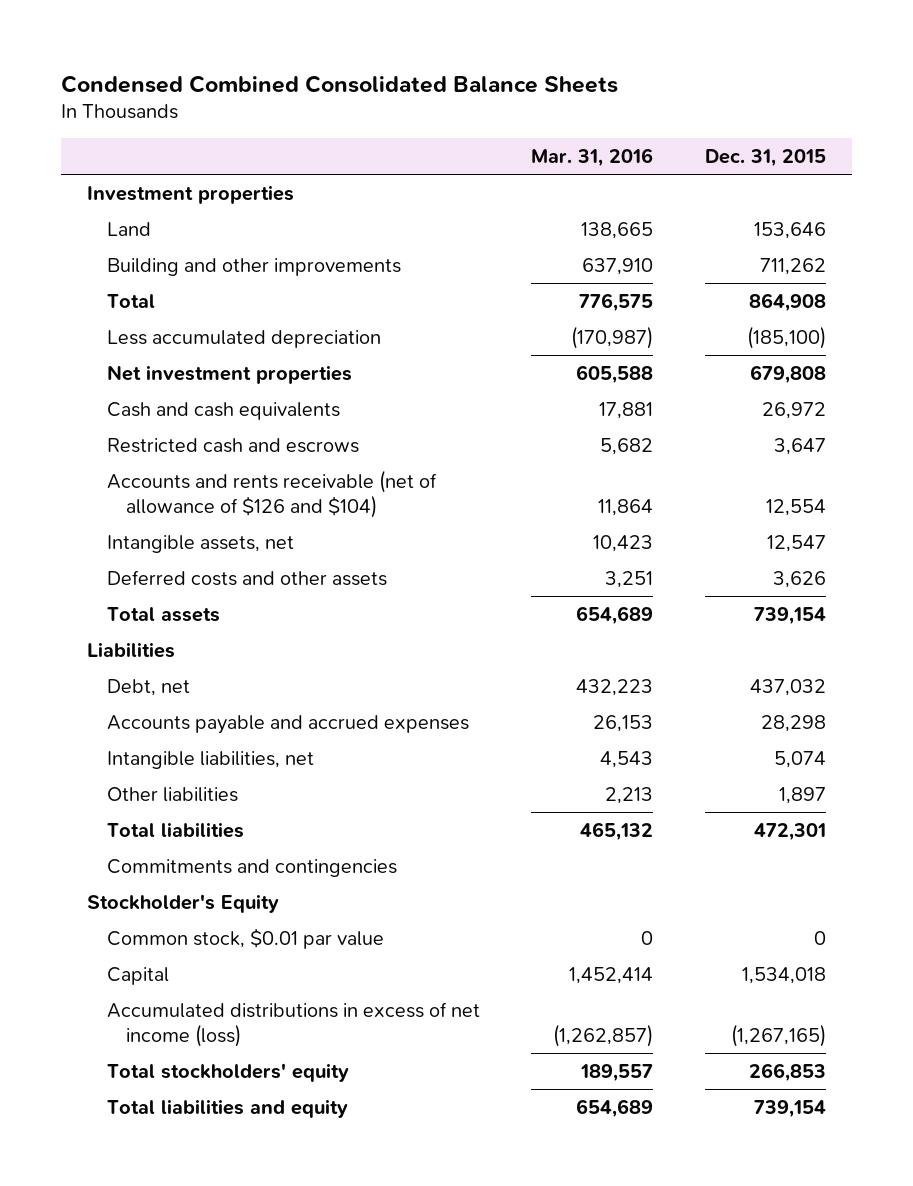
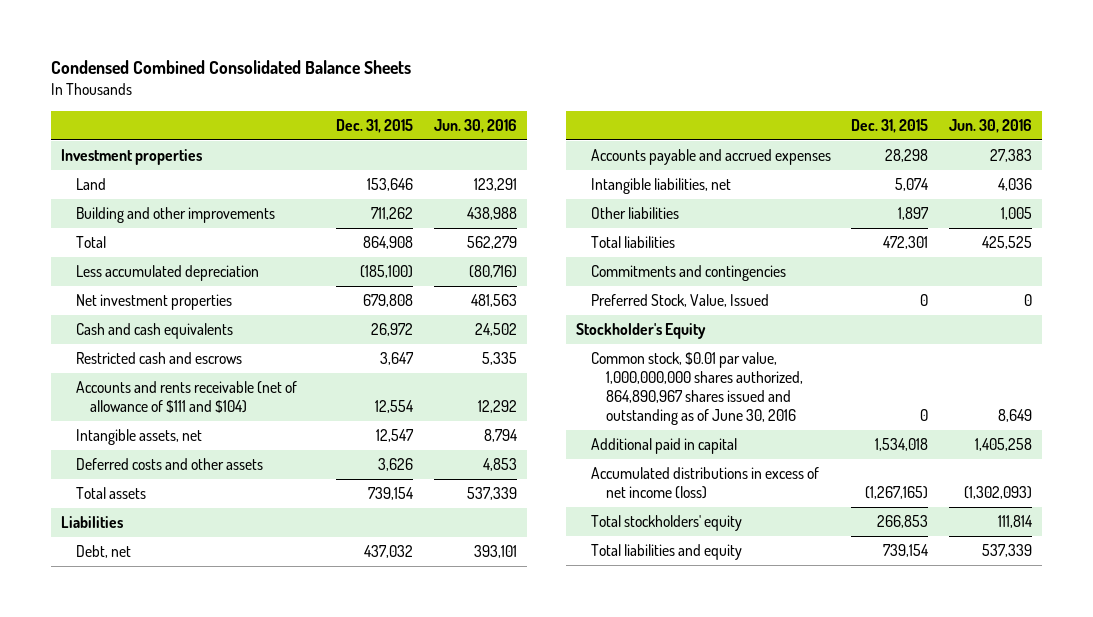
- | Mar. 31, 2016 | Dec. 31, 2015
+ | Dec. 31, 2015 | Jun. 30, 2016
- Accounts and rents receivable (net of allowance of $126 and $104) | 11,864 | 12,554
+ Accounts and rents receivable (net of allowance of $111 and $104) | 12,554 | 12,292
+ Preferred Stock, Value, Issued | 0 | 0
- Common stock, $0.01 par value | 0 | 0
- Capital | 1,452,414 | 1,534,018
+ Common stock, $0.01 par value, 1,000,000,000 shares authorized, 864,890,967 shares issued and outstanding as of June 30, 2016 | 0 | 8,649
+ Additional paid in capital | 1,534,018 | 1,405,258

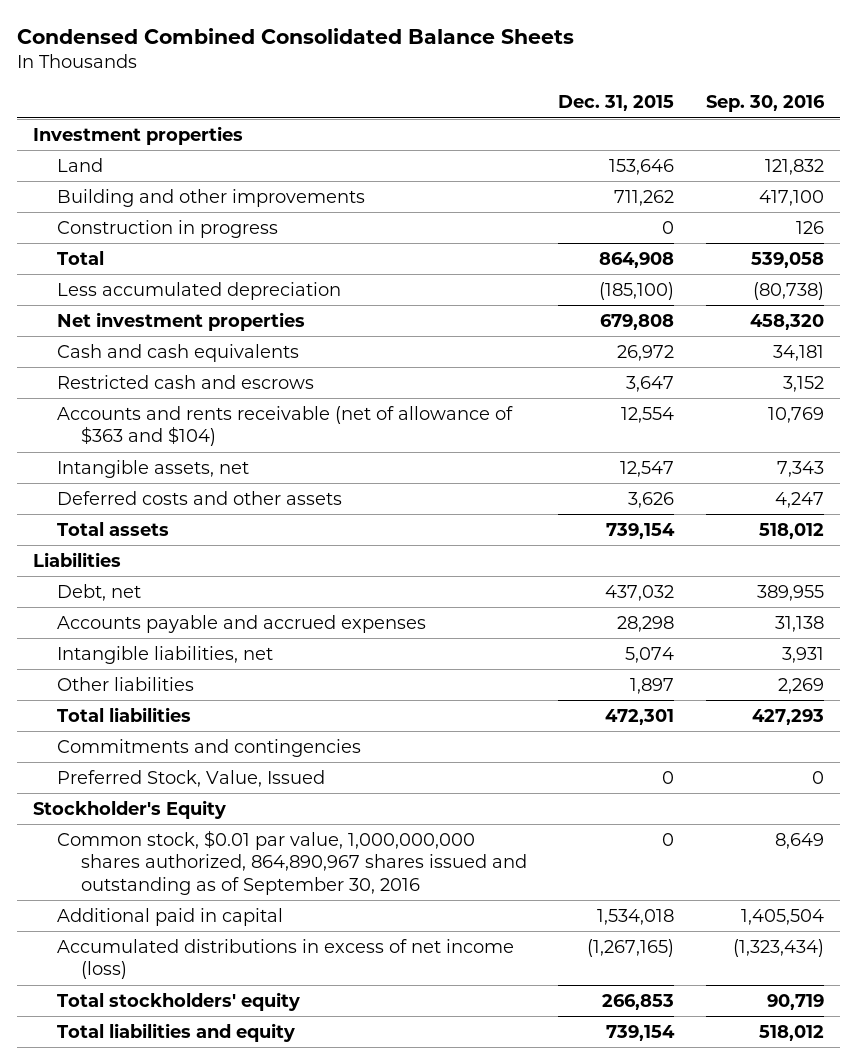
- | Dec. 31, 2015 | Jun. 30, 2016
+ | Dec. 31, 2015 | Sep. 30, 2016
+ Construction in progress | 0 | 126
- Accounts and rents receivable (net of allowance of $111 and $104) | 12,554 | 12,292
+ Accounts and rents receivable (net of allowance of $363 and $104) | 12,554 | 10,769
- Common stock, $0.01 par value, 1,000,000,000 shares authorized, 864,890,967 shares issued and outstanding as of June 30, 2016 | 0 | 8,649
+ Common stock, $0.01 par value, 1,000,000,000 shares authorized, 864,890,967 shares issued and outstanding as of September 30, 2016 | 0 | 8,649

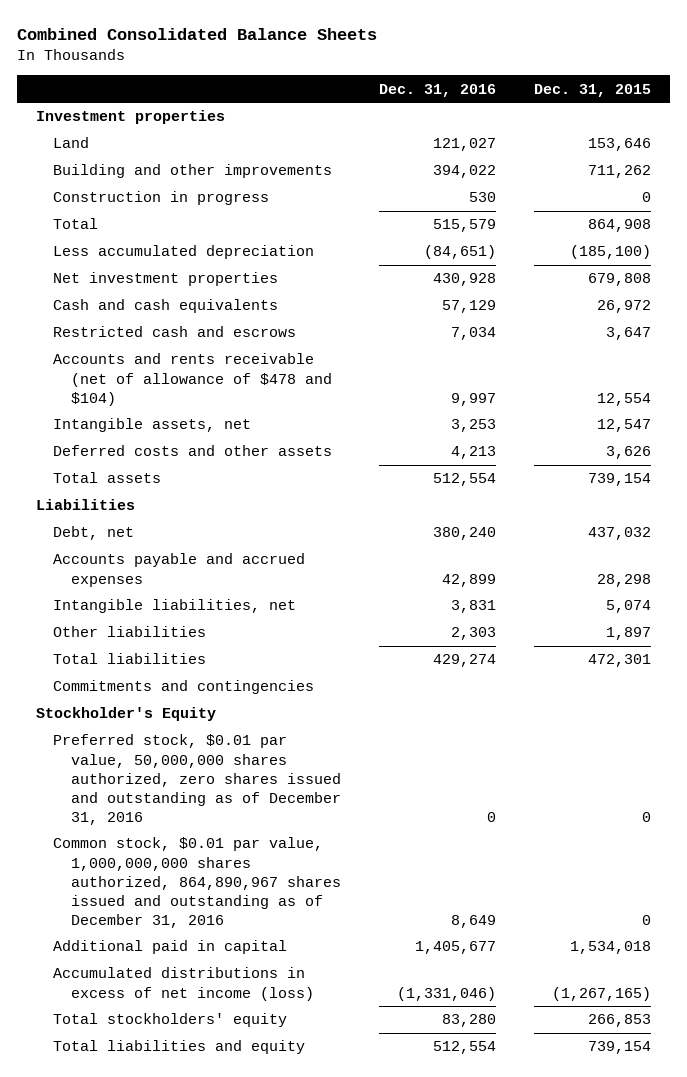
- Condensed Combined Consolidated Balance Sheets
+ Combined Consolidated Balance Sheets
- | Dec. 31, 2015 | Sep. 30, 2016
+ | Dec. 31, 2016 | Dec. 31, 2015
- Accounts and rents receivable (net of allowance of $363 and $104) | 12,554 | 10,769
+ Accounts and rents receivable (net of allowance of $478 and $104) | 9,997 | 12,554
- Preferred Stock, Value, Issued | 0 | 0
- Common stock, $0.01 par value, 1,000,000,000 shares authorized, 864,890,967 shares issued and outstanding as of September 30, 2016 | 0 | 8,649
+ Preferred stock, $0.01 par value, 50,000,000 shares authorized, zero shares issued and outstanding as of December 31, 2016 | 0 | 0
+ Common stock, $0.01 par value, 1,000,000,000 shares authorized, 864,890,967 shares issued and outstanding as of December 31, 2016 | 8,649 | 0

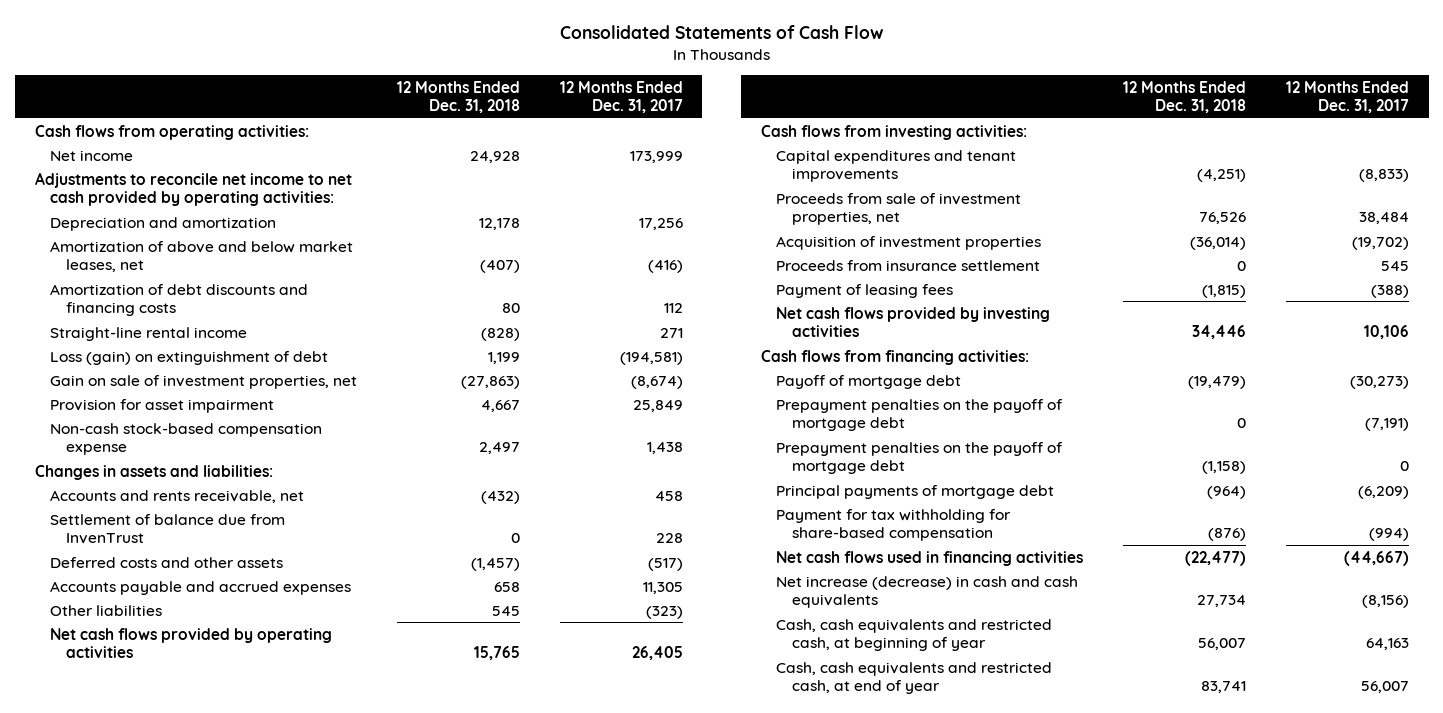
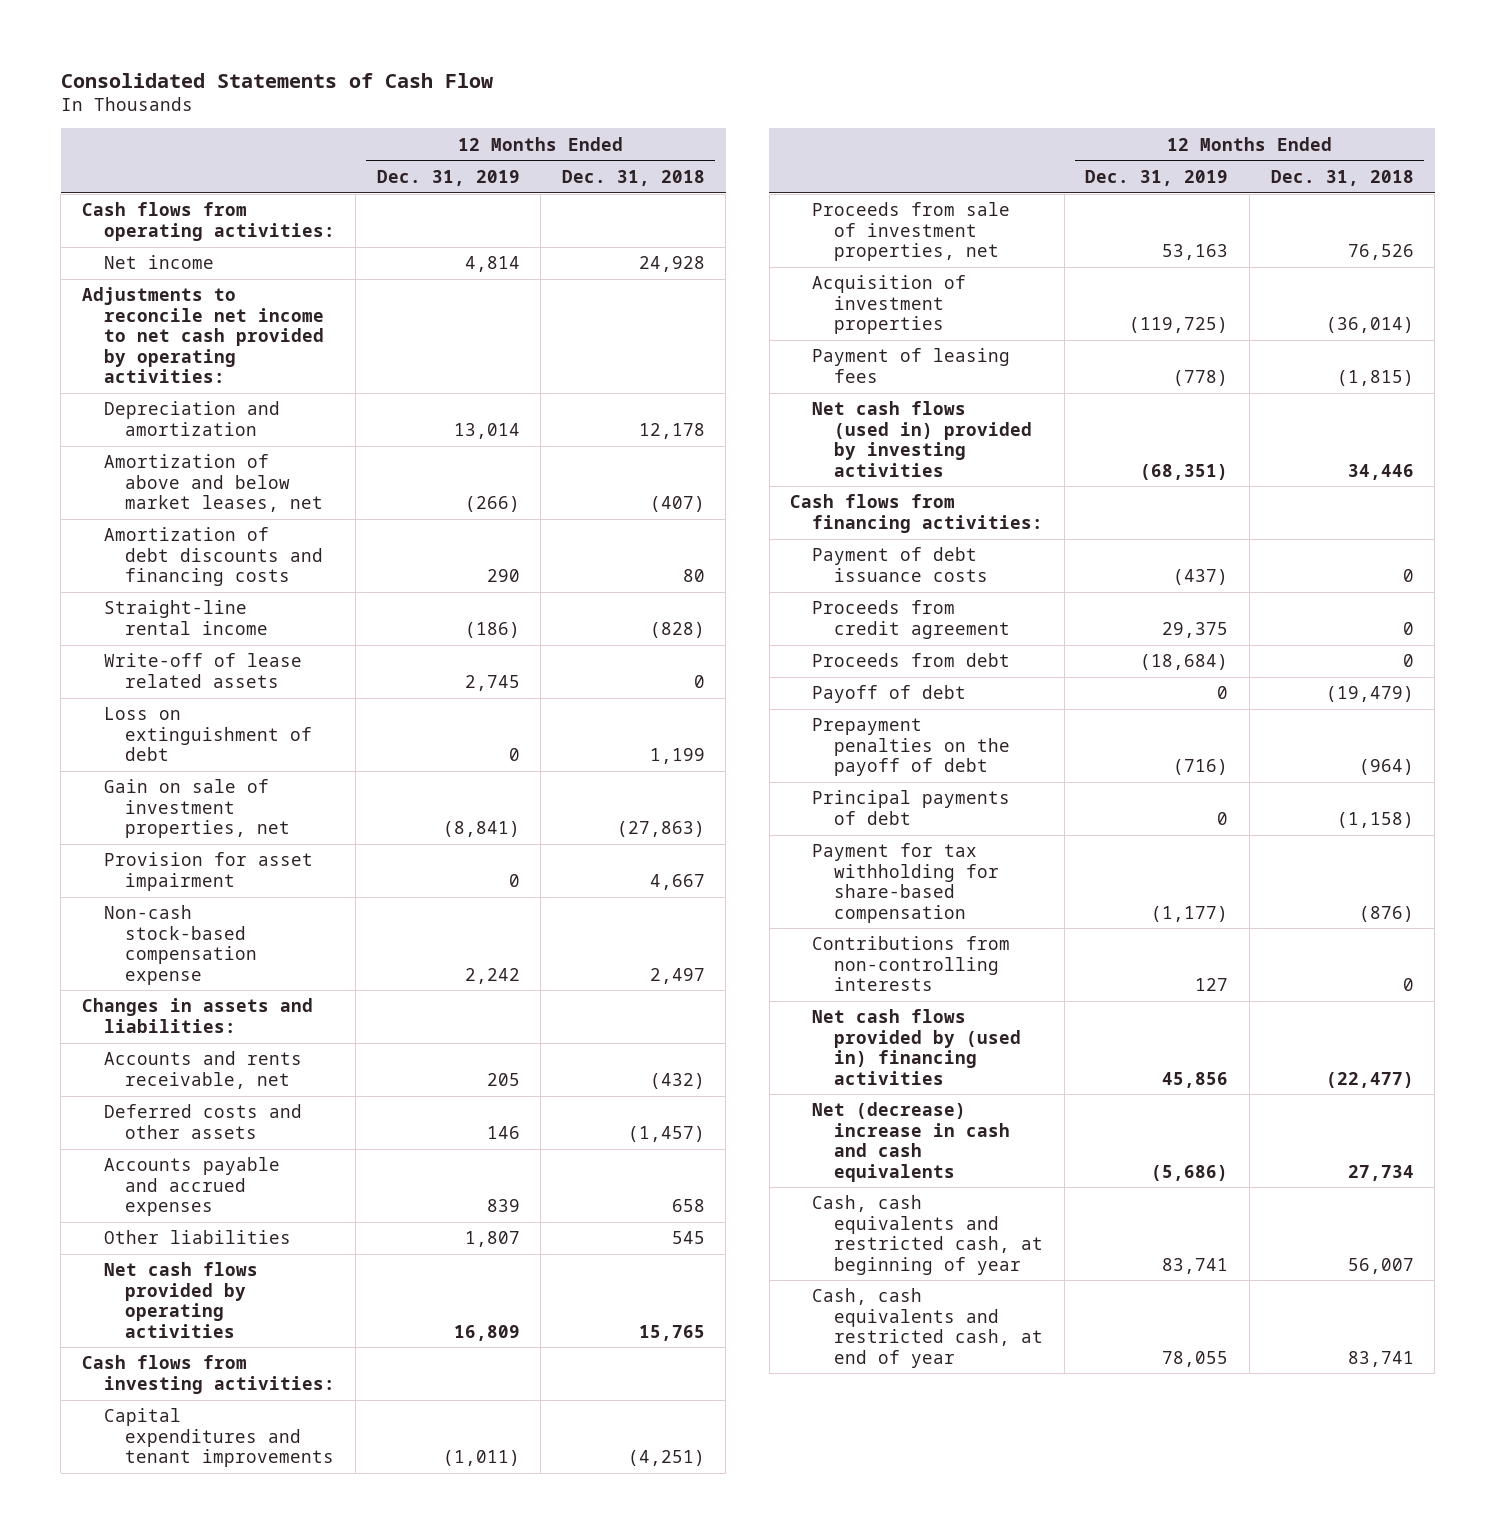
- | 12 Months Ended Dec. 31, 2018 | 12 Months Ended Dec. 31, 2017
+ | 12 Months Ended Dec. 31, 2019 | 12 Months Ended Dec. 31, 2018
- Loss (gain) on extinguishment of debt | 1,199 | (194,581)
+ Write-off of lease related assets | 2,745 | 0
+ Loss on extinguishment of debt | 0 | 1,199
- Settlement of balance due from InvenTrust | 0 | 228
- Proceeds from insurance settlement | 0 | 545
- Net cash flows provided by investing activities | 34,446 | 10,106
+ Net cash flows (used in) provided by investing activities | (68,351) | 34,446
- Payoff of mortgage debt | (19,479) | (30,273)
- Prepayment penalties on the payoff of mortgage debt | 0 | (7,191)
- Prepayment penalties on the payoff of mortgage debt | (1,158) | 0
- Principal payments of mortgage debt | (964) | (6,209)
+ Payment of debt issuance costs | (437) | 0
+ Proceeds from credit agreement | 29,375 | 0
+ Proceeds from debt | (18,684) | 0
+ Payoff of debt | 0 | (19,479)
+ Prepayment penalties on the payoff of debt | (716) | (964)
+ Principal payments of debt | 0 | (1,158)
- Net cash flows used in financing activities | (22,477) | (44,667)
- Net increase (decrease) in cash and cash equivalents | 27,734 | (8,156)
+ Contributions from non-controlling interests | 127 | 0
+ Net cash flows provided by (used in) financing activities | 45,856 | (22,477)
+ Net (decrease) increase in cash and cash equivalents | (5,686) | 27,734

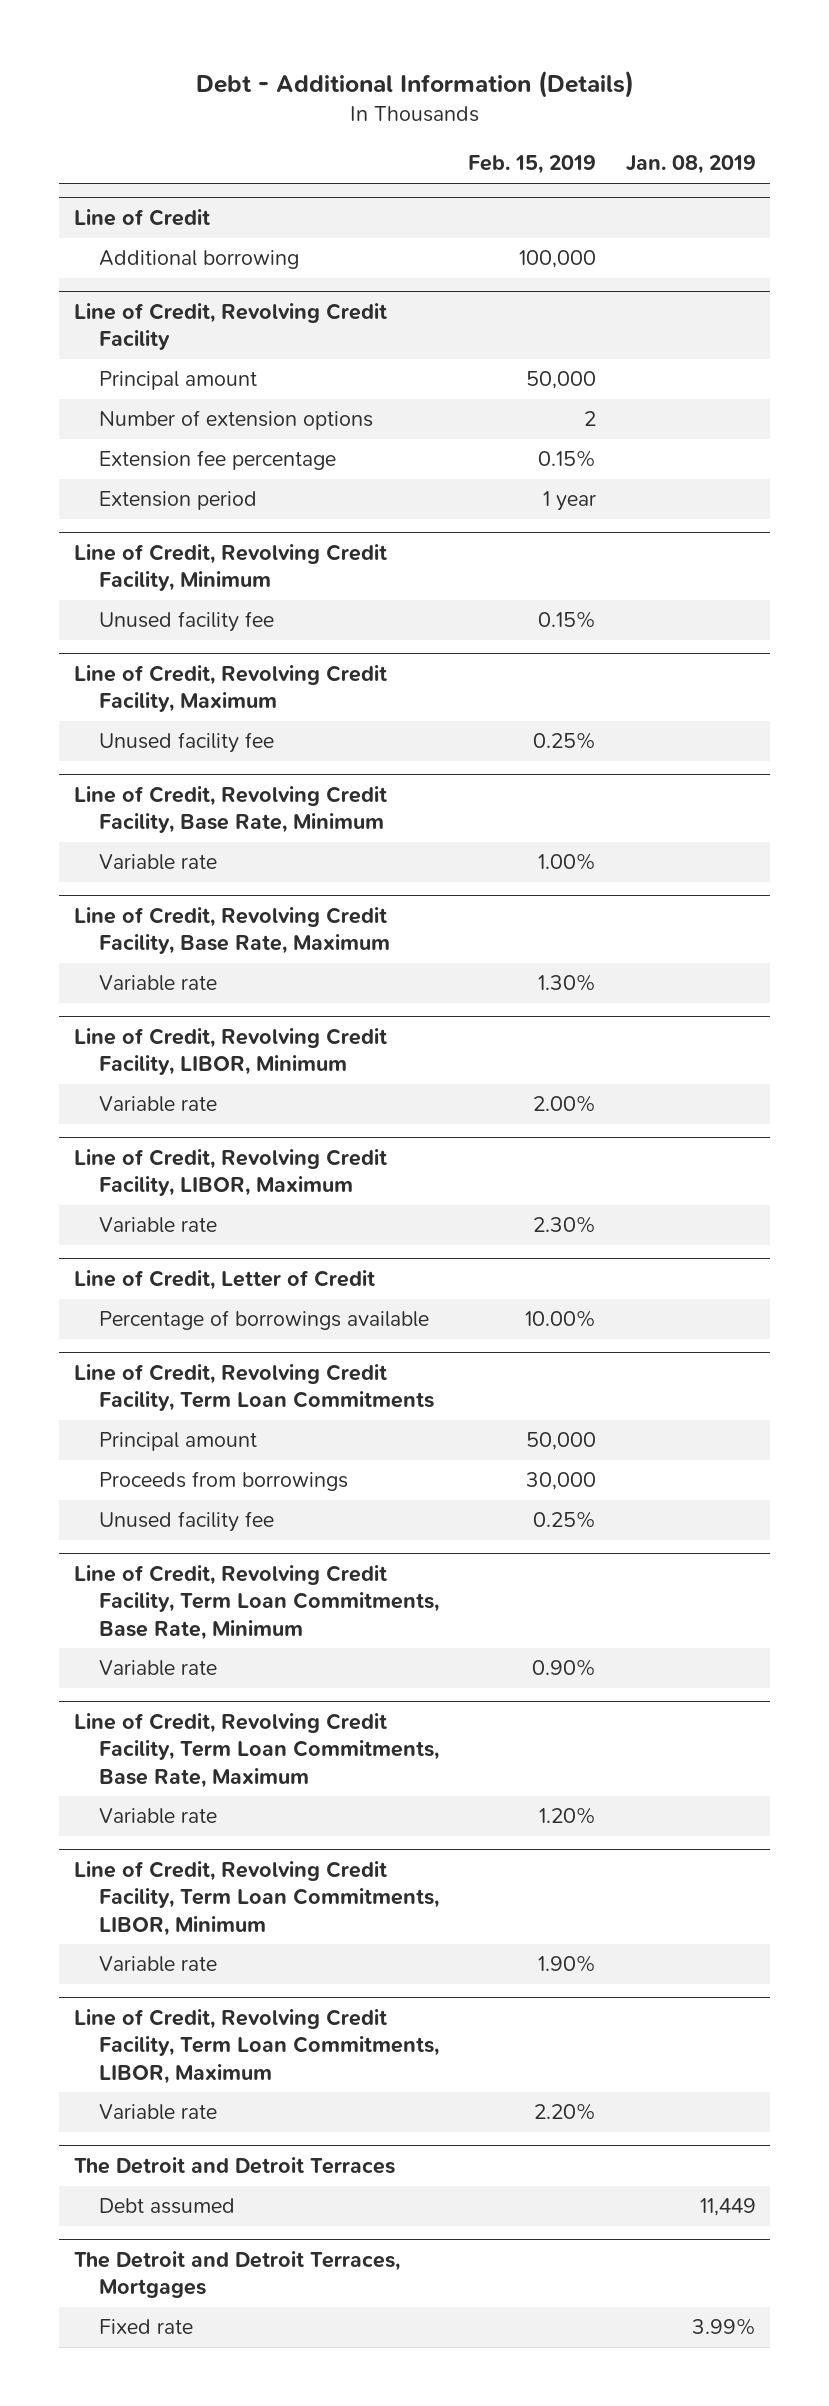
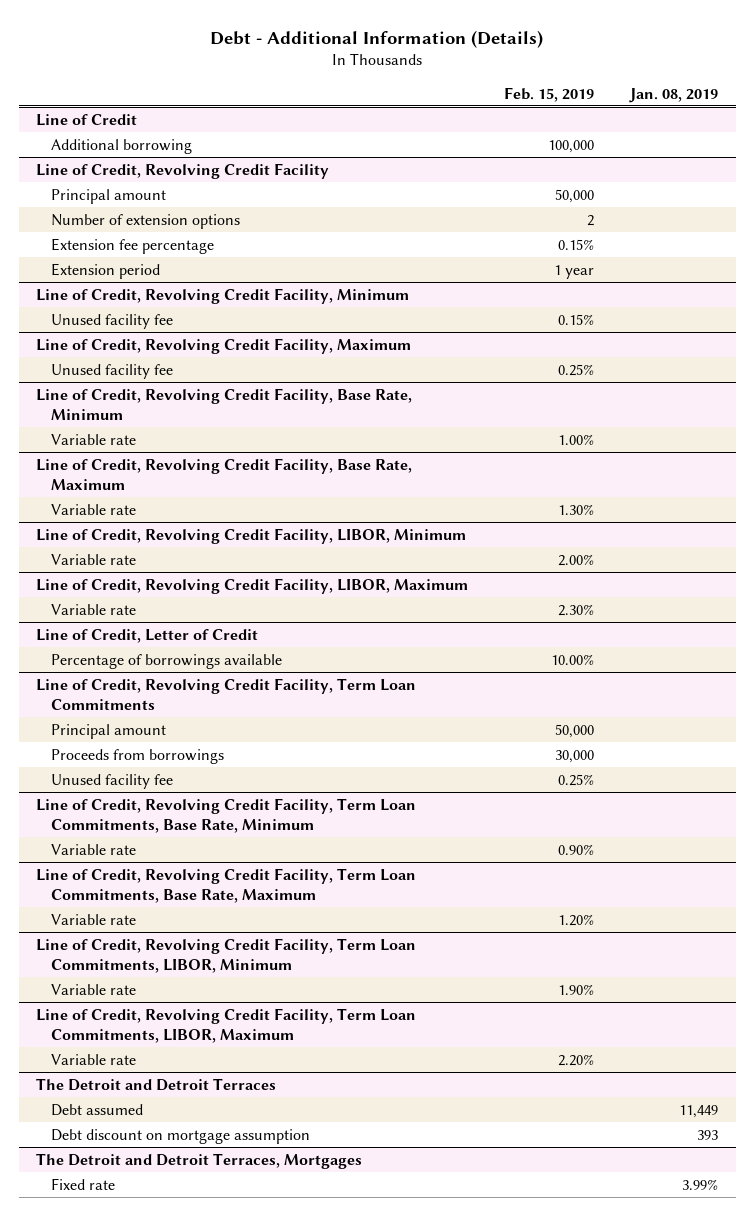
@ The Detroit and Detroit Terraces
+ Debt discount on mortgage assumption | | 393

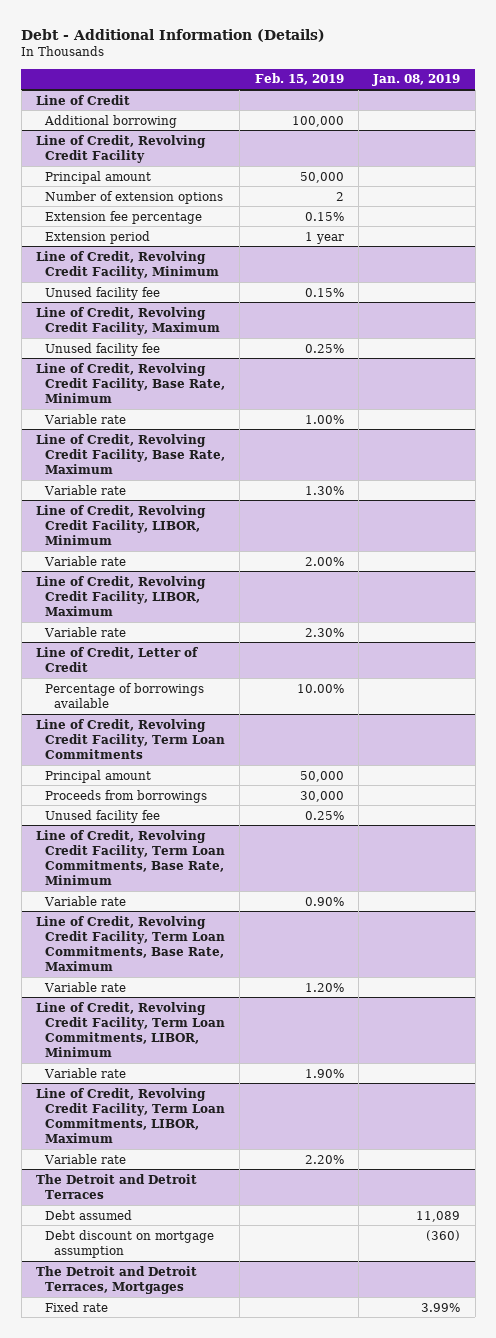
@ The Detroit and Detroit Terraces
- Debt assumed | | 11,449
- Debt discount on mortgage assumption | | 393
+ Debt assumed | | 11,089
+ Debt discount on mortgage assumption | | (360)

